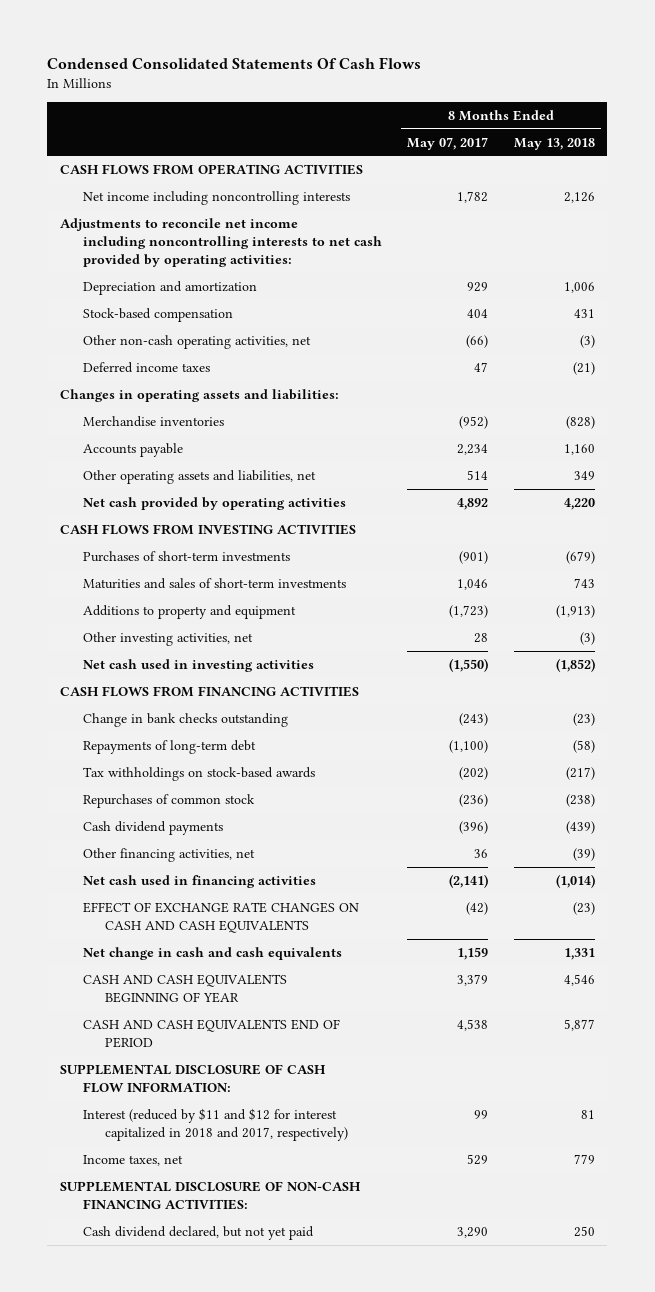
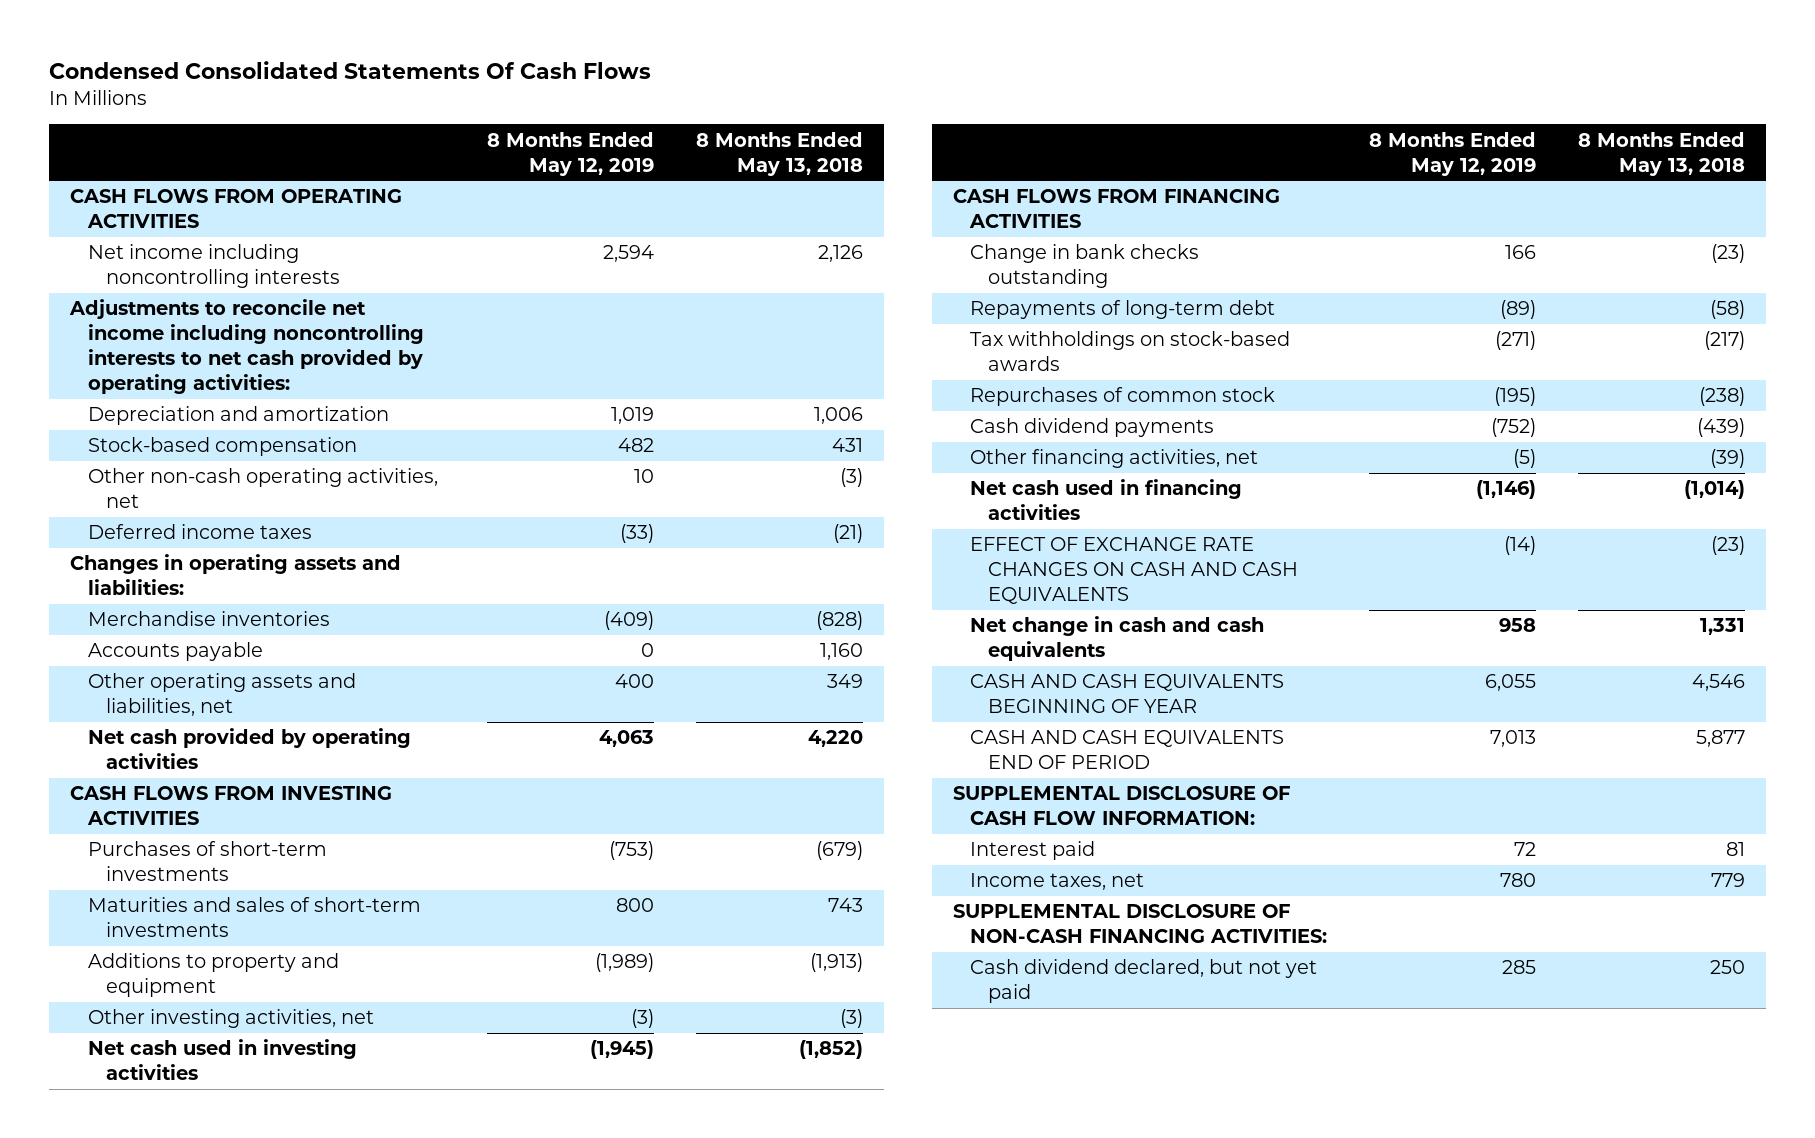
- | 8 Months Ended May 07, 2017 | 8 Months Ended May 13, 2018
+ | 8 Months Ended May 12, 2019 | 8 Months Ended May 13, 2018
- Interest (reduced by $11 and $12 for interest capitalized in 2018 and 2017, respectively) | 99 | 81
+ Interest paid | 72 | 81

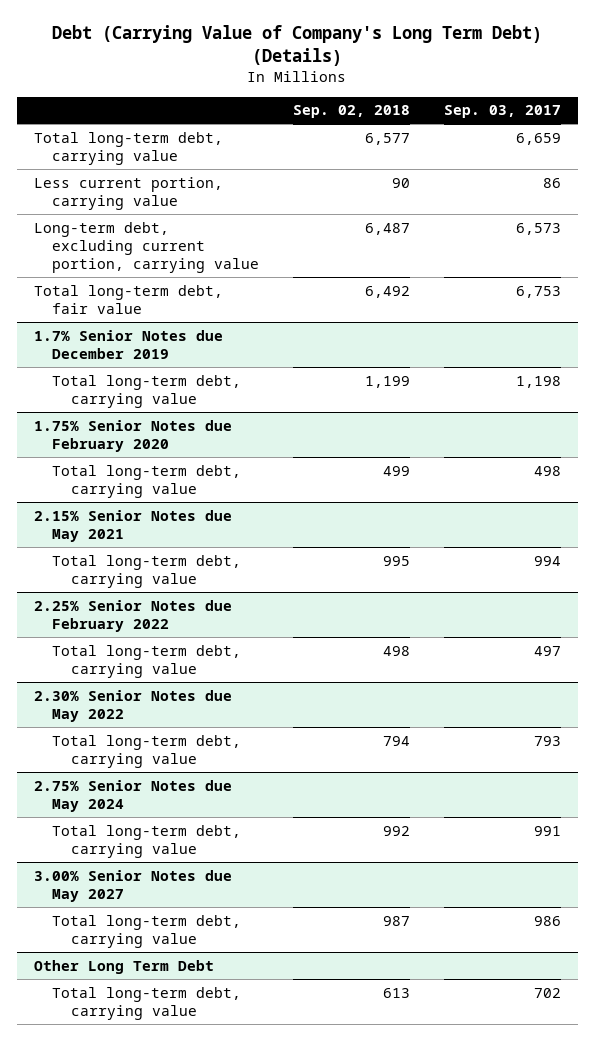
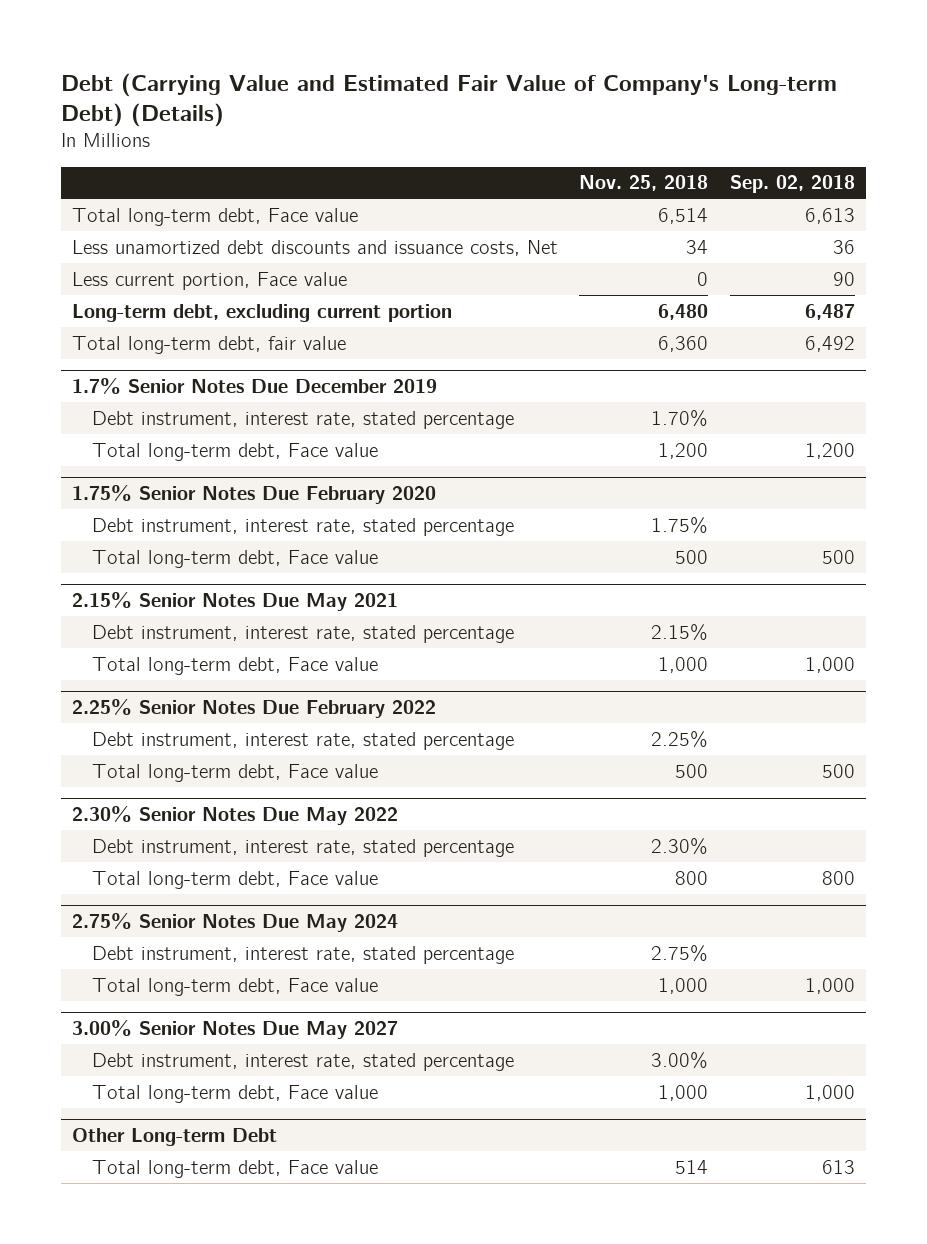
- Debt (Carrying Value of Company's Long Term Debt) (Details)
+ Debt (Carrying Value and Estimated Fair Value of Company's Long-term Debt) (Details)
- | Sep. 02, 2018 | Sep. 03, 2017
+ | Nov. 25, 2018 | Sep. 02, 2018
- Total long-term debt, carrying value | 6,577 | 6,659
- Less current portion, carrying value | 90 | 86
- Long-term debt, excluding current portion, carrying value | 6,487 | 6,573
+ Total long-term debt, Face value | 6,514 | 6,613
+ Less unamortized debt discounts and issuance costs, Net | 34 | 36
+ Less current portion, Face value | 0 | 90
+ Long-term debt, excluding current portion | 6,480 | 6,487
- 1.7% Senior Notes due December 2019
- Total long-term debt, carrying value | 1,199 | 1,198
- 1.75% Senior Notes due February 2020
- Total long-term debt, carrying value | 499 | 498
- 2.15% Senior Notes due May 2021
- Total long-term debt, carrying value | 995 | 994
- 2.25% Senior Notes due February 2022
- Total long-term debt, carrying value | 498 | 497
- 2.30% Senior Notes due May 2022
- Total long-term debt, carrying value | 794 | 793
- 2.75% Senior Notes due May 2024
- Total long-term debt, carrying value | 992 | 991
- 3.00% Senior Notes due May 2027
- Total long-term debt, carrying value | 987 | 986
- Other Long Term Debt
- Total long-term debt, carrying value | 613 | 702
+ 1.7% Senior Notes Due December 2019
+ Debt instrument, interest rate, stated percentage | 1.70% |
+ Total long-term debt, Face value | 1,200 | 1,200
+ 1.75% Senior Notes Due February 2020
+ Debt instrument, interest rate, stated percentage | 1.75% |
+ Total long-term debt, Face value | 500 | 500
+ 2.15% Senior Notes Due May 2021
+ Debt instrument, interest rate, stated percentage | 2.15% |
+ Total long-term debt, Face value | 1,000 | 1,000
+ 2.25% Senior Notes Due February 2022
+ Debt instrument, interest rate, stated percentage | 2.25% |
+ Total long-term debt, Face value | 500 | 500
+ 2.30% Senior Notes Due May 2022
+ Debt instrument, interest rate, stated percentage | 2.30% |
+ Total long-term debt, Face value | 800 | 800
+ 2.75% Senior Notes Due May 2024
+ Debt instrument, interest rate, stated percentage | 2.75% |
+ Total long-term debt, Face value | 1,000 | 1,000
+ 3.00% Senior Notes Due May 2027
+ Debt instrument, interest rate, stated percentage | 3.00% |
+ Total long-term debt, Face value | 1,000 | 1,000
+ Other Long-term Debt
+ Total long-term debt, Face value | 514 | 613

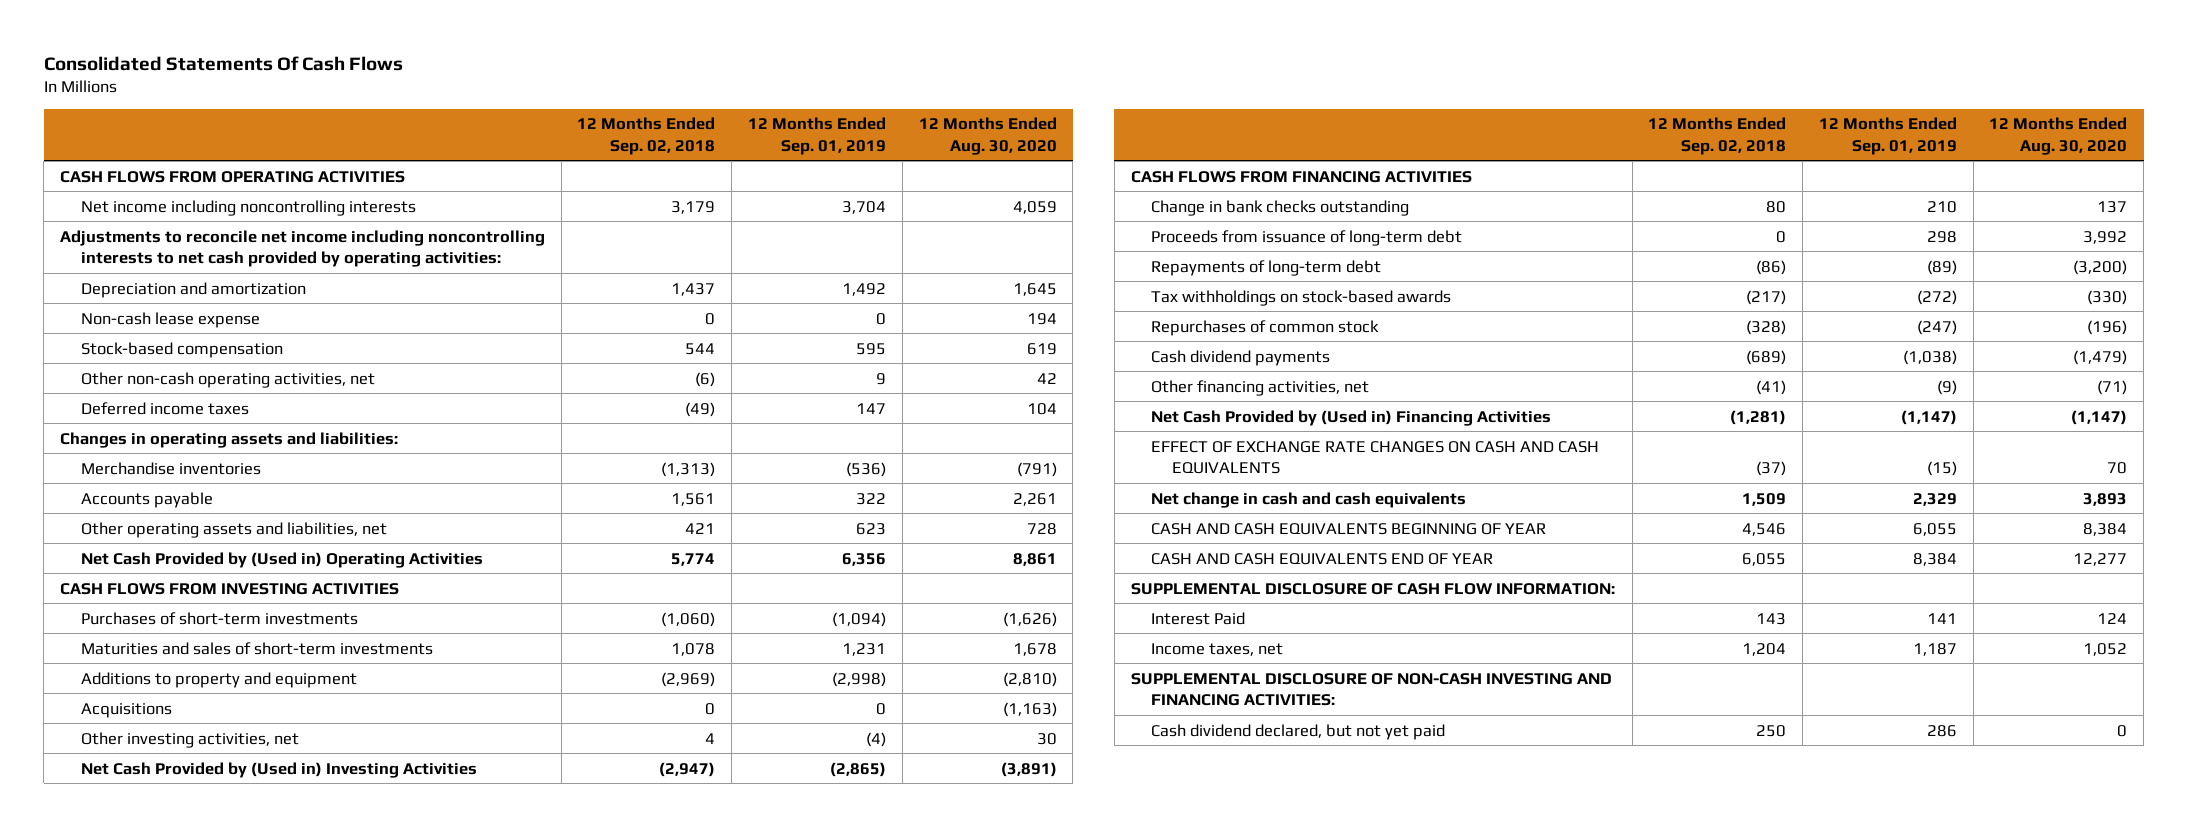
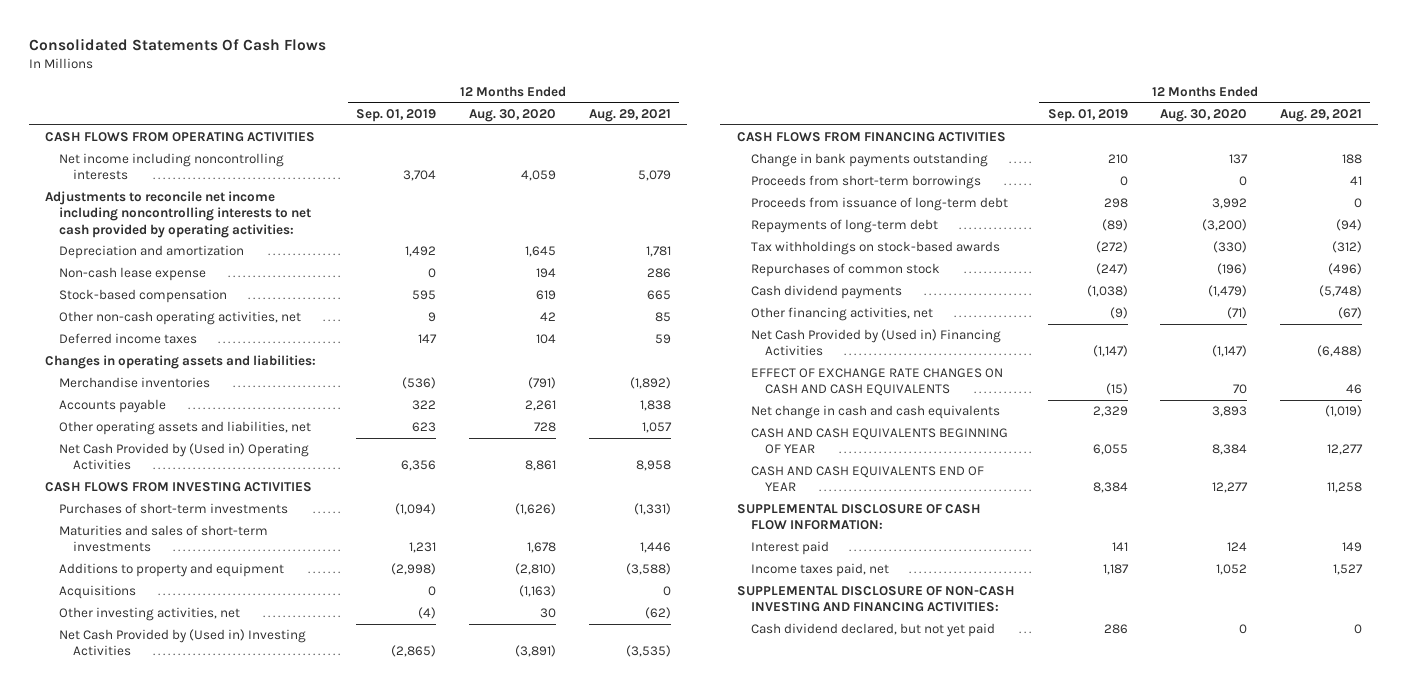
- | 12 Months Ended Sep. 02, 2018 | 12 Months Ended Sep. 01, 2019 | 12 Months Ended Aug. 30, 2020
+ | 12 Months Ended Sep. 01, 2019 | 12 Months Ended Aug. 30, 2020 | 12 Months Ended Aug. 29, 2021
- Change in bank checks outstanding | 80 | 210 | 137
+ Change in bank payments outstanding | 210 | 137 | 188
+ Proceeds from short-term borrowings | 0 | 0 | 41
- Interest Paid | 143 | 141 | 124
- Income taxes, net | 1,204 | 1,187 | 1,052
+ Interest paid | 141 | 124 | 149
+ Income taxes paid, net | 1,187 | 1,052 | 1,527

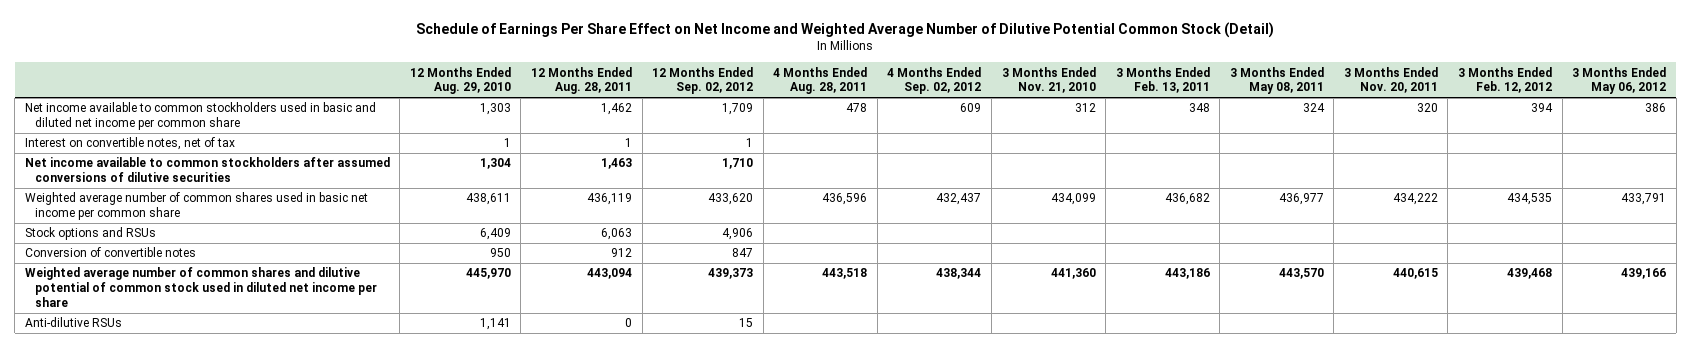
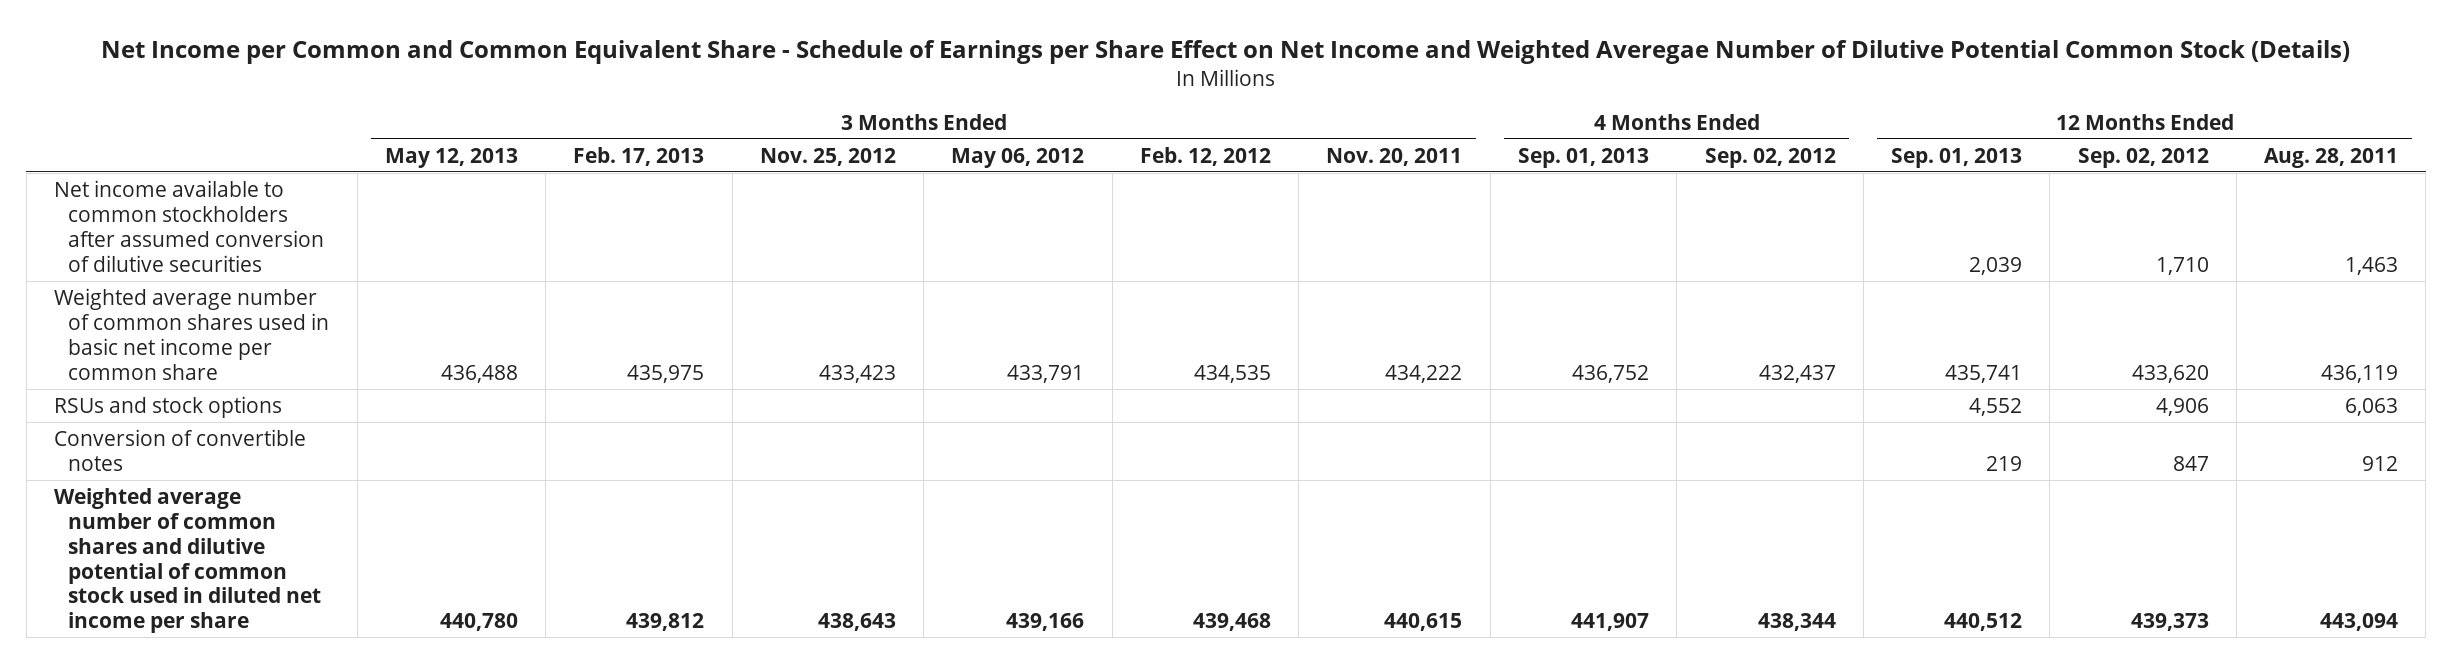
- Schedule of Earnings Per Share Effect on Net Income and Weighted Average Number of Dilutive Potential Common Stock (Detail)
+ Net Income per Common and Common Equivalent Share - Schedule of Earnings per Share Effect on Net Income and Weighted Averegae Number of Dilutive Potential Common Stock (Details)
- | 12 Months Ended Aug. 29, 2010 | 12 Months Ended Aug. 28, 2011 | 12 Months Ended Sep. 02, 2012 | 4 Months Ended Aug. 28, 2011 | 4 Months Ended Sep. 02, 2012 | 3 Months Ended Nov. 21, 2010 | 3 Months Ended Feb. 13, 2011 | 3 Months Ended May 08, 2011 | 3 Months Ended Nov. 20, 2011 | 3 Months Ended Feb. 12, 2012 | 3 Months Ended May 06, 2012
+ | 3 Months Ended May 12, 2013 | 3 Months Ended Feb. 17, 2013 | 3 Months Ended Nov. 25, 2012 | 3 Months Ended May 06, 2012 | 3 Months Ended Feb. 12, 2012 | 3 Months Ended Nov. 20, 2011 | 4 Months Ended Sep. 01, 2013 | 4 Months Ended Sep. 02, 2012 | 12 Months Ended Sep. 01, 2013 | 12 Months Ended Sep. 02, 2012 | 12 Months Ended Aug. 28, 2011
- Net income available to common stockholders used in basic and diluted net income per common share | 1,303 | 1,462 | 1,709 | 478 | 609 | 312 | 348 | 324 | 320 | 394 | 386
- Interest on convertible notes, net of tax | 1 | 1 | 1 | | | | | | | |
- Net income available to common stockholders after assumed conversions of dilutive securities | 1,304 | 1,463 | 1,710 | | | | | | | |
+ Net income available to common stockholders after assumed conversion of dilutive securities | | | | | | | | | 2,039 | 1,710 | 1,463
- Stock options and RSUs | 6,409 | 6,063 | 4,906 | | | | | | | |
+ RSUs and stock options | | | | | | | | | 4,552 | 4,906 | 6,063
- Anti-dilutive RSUs | 1,141 | 0 | 15 | | | | | | | |

